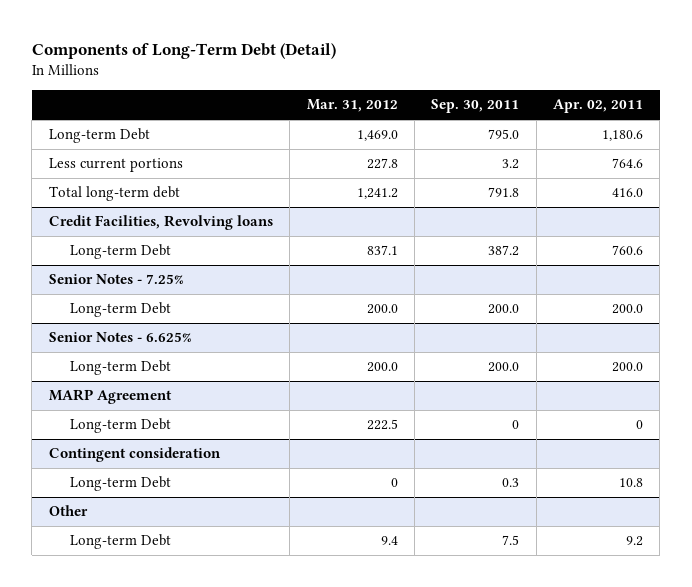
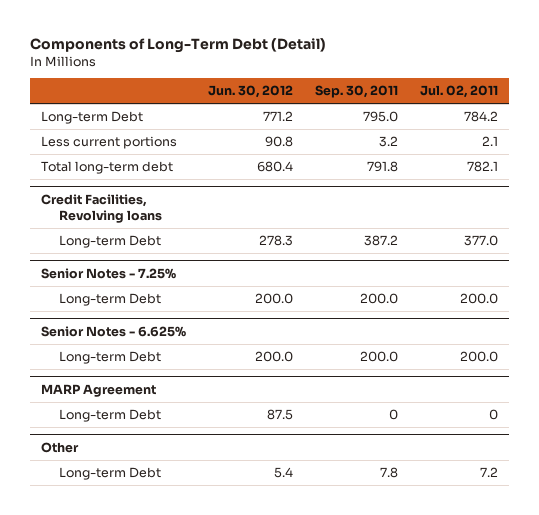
- | Mar. 31, 2012 | Sep. 30, 2011 | Apr. 02, 2011
+ | Jun. 30, 2012 | Sep. 30, 2011 | Jul. 02, 2011
- Contingent consideration
- Long-term Debt | 0 | 0.3 | 10.8
@ Other
- Long-term Debt | 9.4 | 7.5 | 9.2
+ Long-term Debt | 5.4 | 7.8 | 7.2

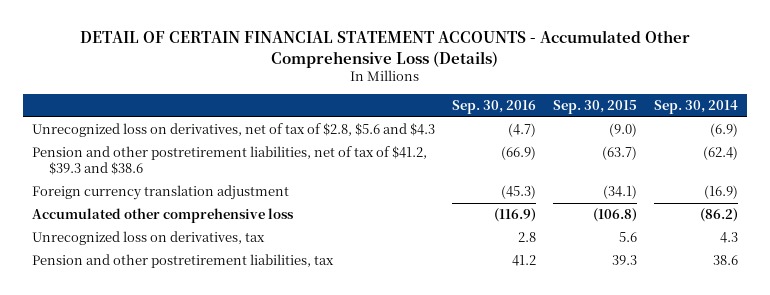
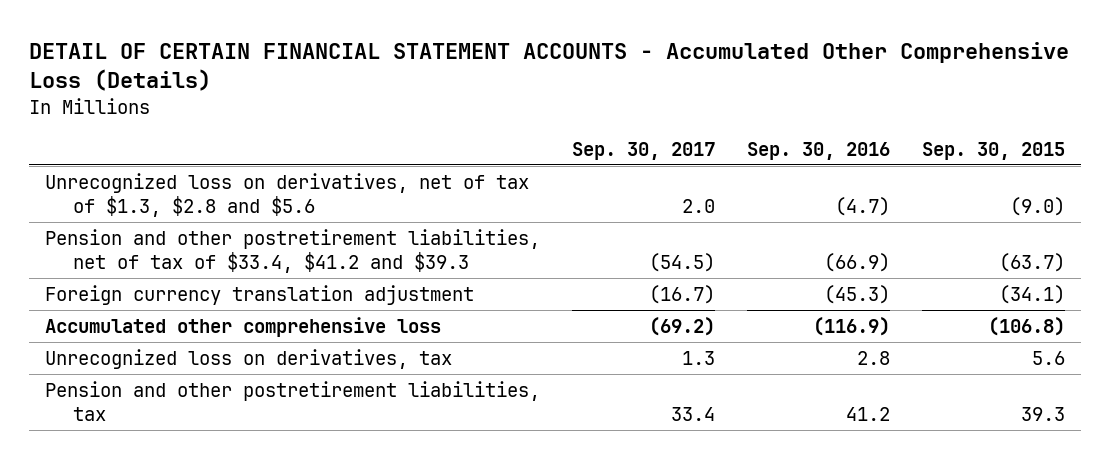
- | Sep. 30, 2016 | Sep. 30, 2015 | Sep. 30, 2014
+ | Sep. 30, 2017 | Sep. 30, 2016 | Sep. 30, 2015
- Unrecognized loss on derivatives, net of tax of $2.8, $5.6 and $4.3 | (4.7) | (9.0) | (6.9)
- Pension and other postretirement liabilities, net of tax of $41.2, $39.3 and $38.6 | (66.9) | (63.7) | (62.4)
+ Unrecognized loss on derivatives, net of tax of $1.3, $2.8 and $5.6 | 2.0 | (4.7) | (9.0)
+ Pension and other postretirement liabilities, net of tax of $33.4, $41.2 and $39.3 | (54.5) | (66.9) | (63.7)

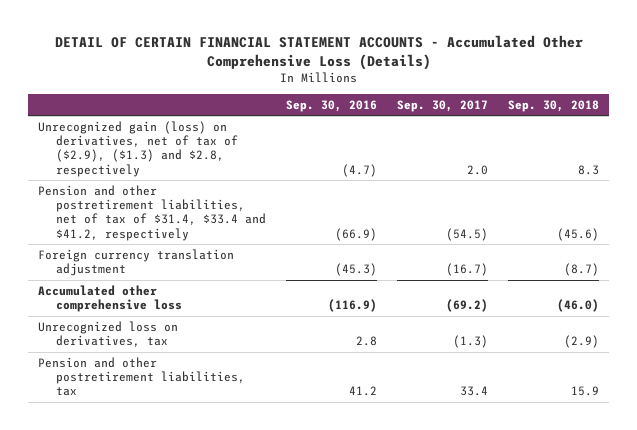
- | Sep. 30, 2017 | Sep. 30, 2016 | Sep. 30, 2015
+ | Sep. 30, 2016 | Sep. 30, 2017 | Sep. 30, 2018
- Unrecognized loss on derivatives, net of tax of $1.3, $2.8 and $5.6 | 2.0 | (4.7) | (9.0)
- Pension and other postretirement liabilities, net of tax of $33.4, $41.2 and $39.3 | (54.5) | (66.9) | (63.7)
+ Unrecognized gain (loss) on derivatives, net of tax of ($2.9), ($1.3) and $2.8, respectively | (4.7) | 2.0 | 8.3
+ Pension and other postretirement liabilities, net of tax of $31.4, $33.4 and $41.2, respectively | (66.9) | (54.5) | (45.6)
- Unrecognized loss on derivatives, tax | 1.3 | 2.8 | 5.6
+ Unrecognized loss on derivatives, tax | 2.8 | (1.3) | (2.9)

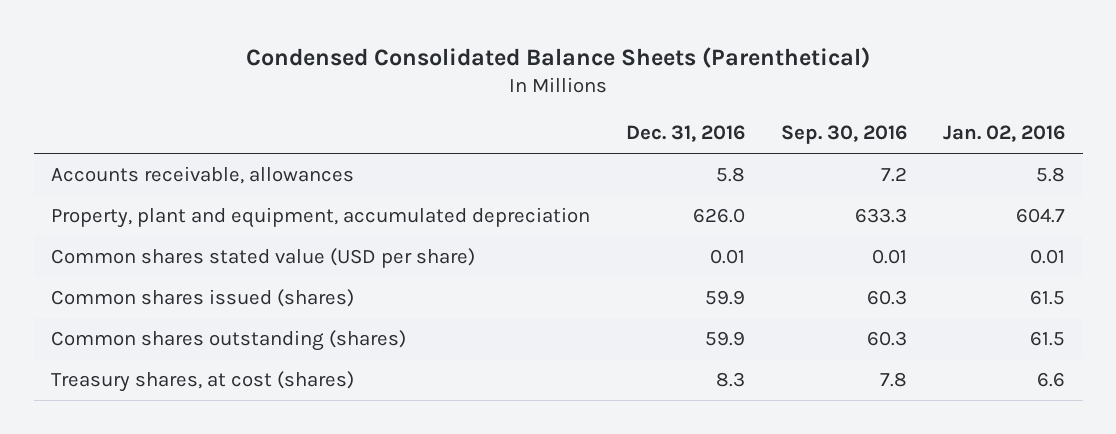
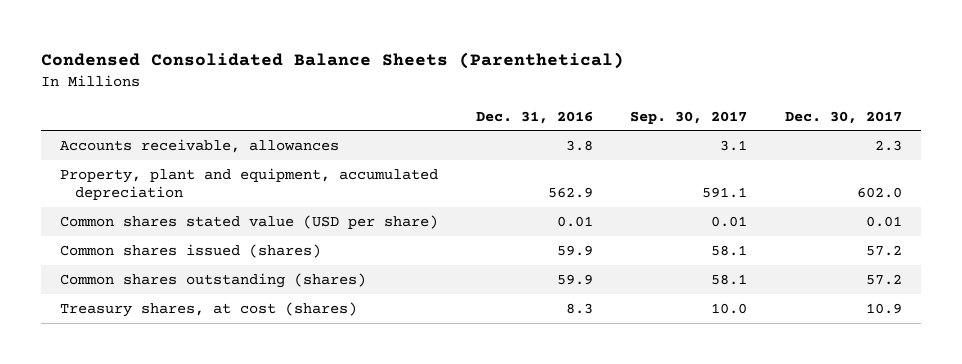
- | Dec. 31, 2016 | Sep. 30, 2016 | Jan. 02, 2016
+ | Dec. 31, 2016 | Sep. 30, 2017 | Dec. 30, 2017
- Accounts receivable, allowances | 5.8 | 7.2 | 5.8
- Property, plant and equipment, accumulated depreciation | 626.0 | 633.3 | 604.7
+ Accounts receivable, allowances | 3.8 | 3.1 | 2.3
+ Property, plant and equipment, accumulated depreciation | 562.9 | 591.1 | 602.0

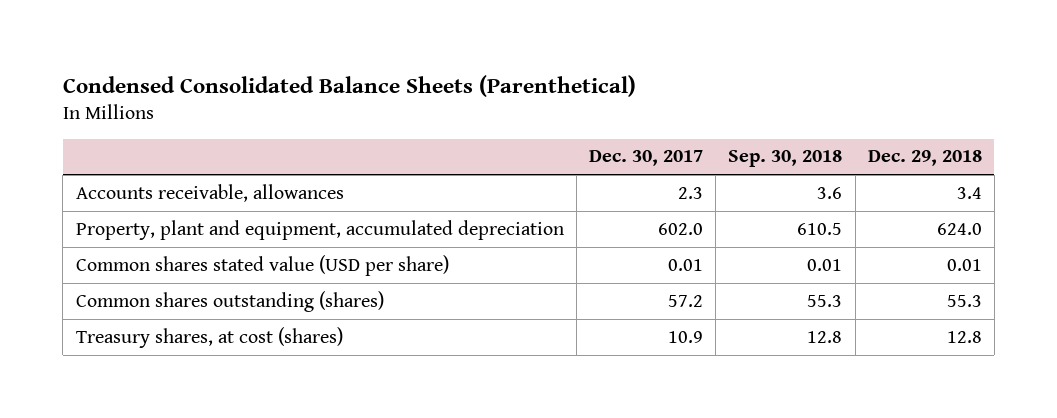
- | Dec. 31, 2016 | Sep. 30, 2017 | Dec. 30, 2017
+ | Dec. 30, 2017 | Sep. 30, 2018 | Dec. 29, 2018
- Common shares issued (shares) | 59.9 | 58.1 | 57.2

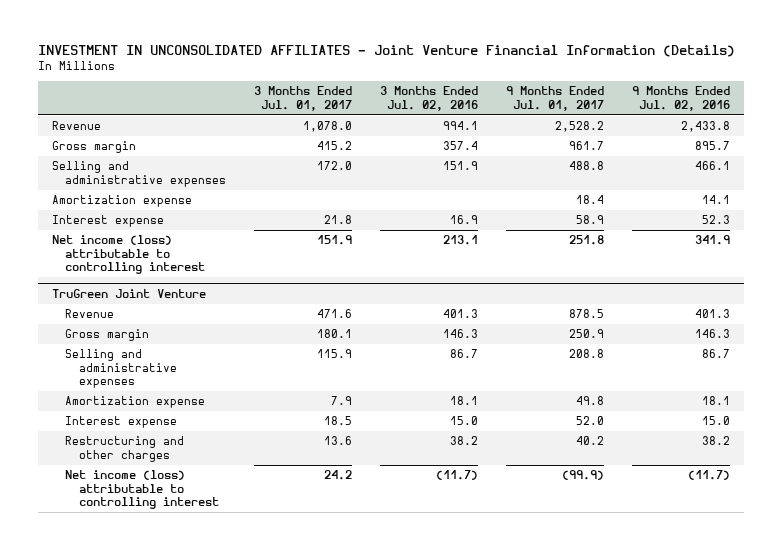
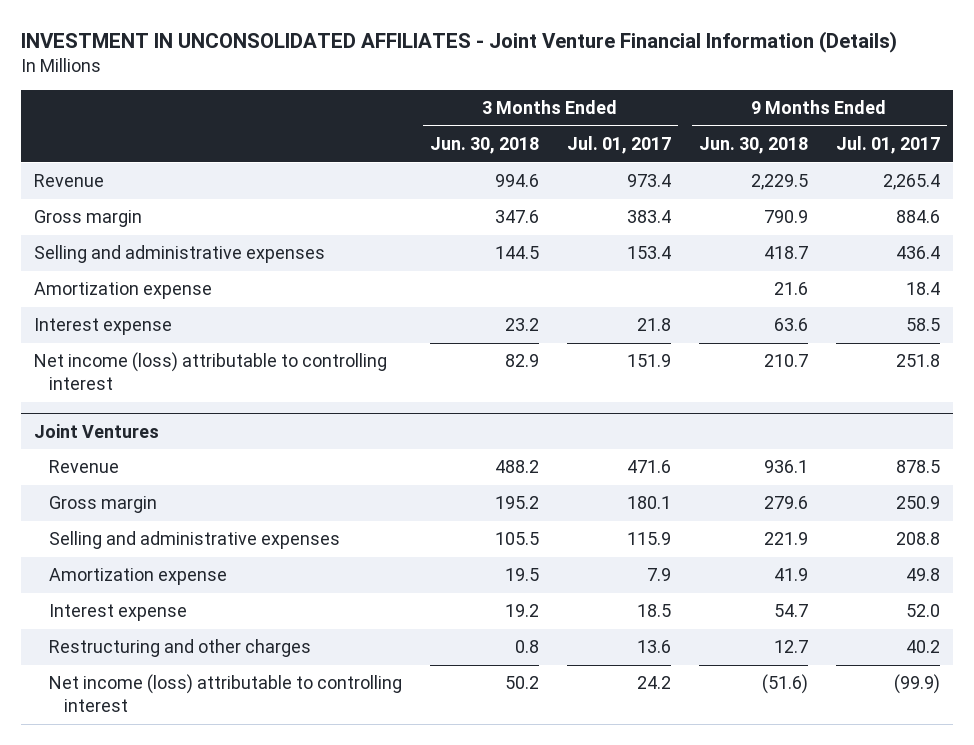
- | 3 Months Ended Jul. 01, 2017 | 3 Months Ended Jul. 02, 2016 | 9 Months Ended Jul. 01, 2017 | 9 Months Ended Jul. 02, 2016
+ | 3 Months Ended Jun. 30, 2018 | 3 Months Ended Jul. 01, 2017 | 9 Months Ended Jun. 30, 2018 | 9 Months Ended Jul. 01, 2017
- Revenue | 1,078.0 | 994.1 | 2,528.2 | 2,433.8
- Gross margin | 415.2 | 357.4 | 961.7 | 895.7
- Selling and administrative expenses | 172.0 | 151.9 | 488.8 | 466.1
+ Revenue | 994.6 | 973.4 | 2,229.5 | 2,265.4
+ Gross margin | 347.6 | 383.4 | 790.9 | 884.6
+ Selling and administrative expenses | 144.5 | 153.4 | 418.7 | 436.4
- Interest expense | 21.8 | 16.9 | 58.9 | 52.3
+ Interest expense | 23.2 | 21.8 | 63.6 | 58.5
- TruGreen Joint Venture
+ Joint Ventures

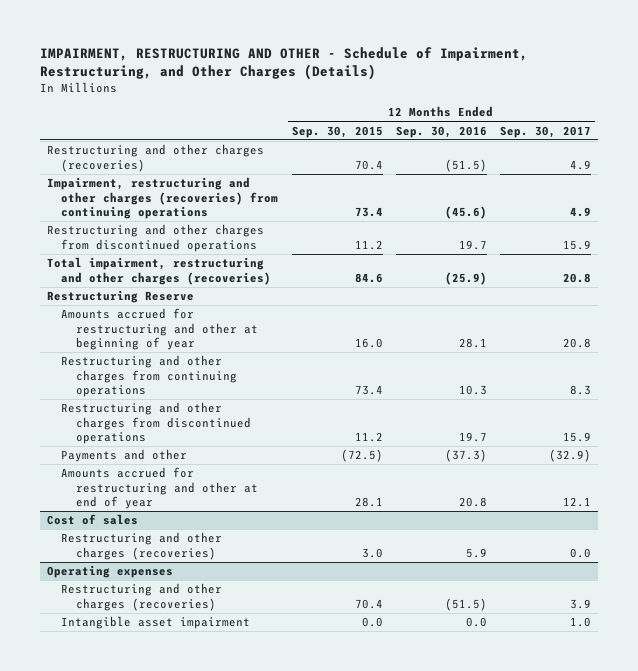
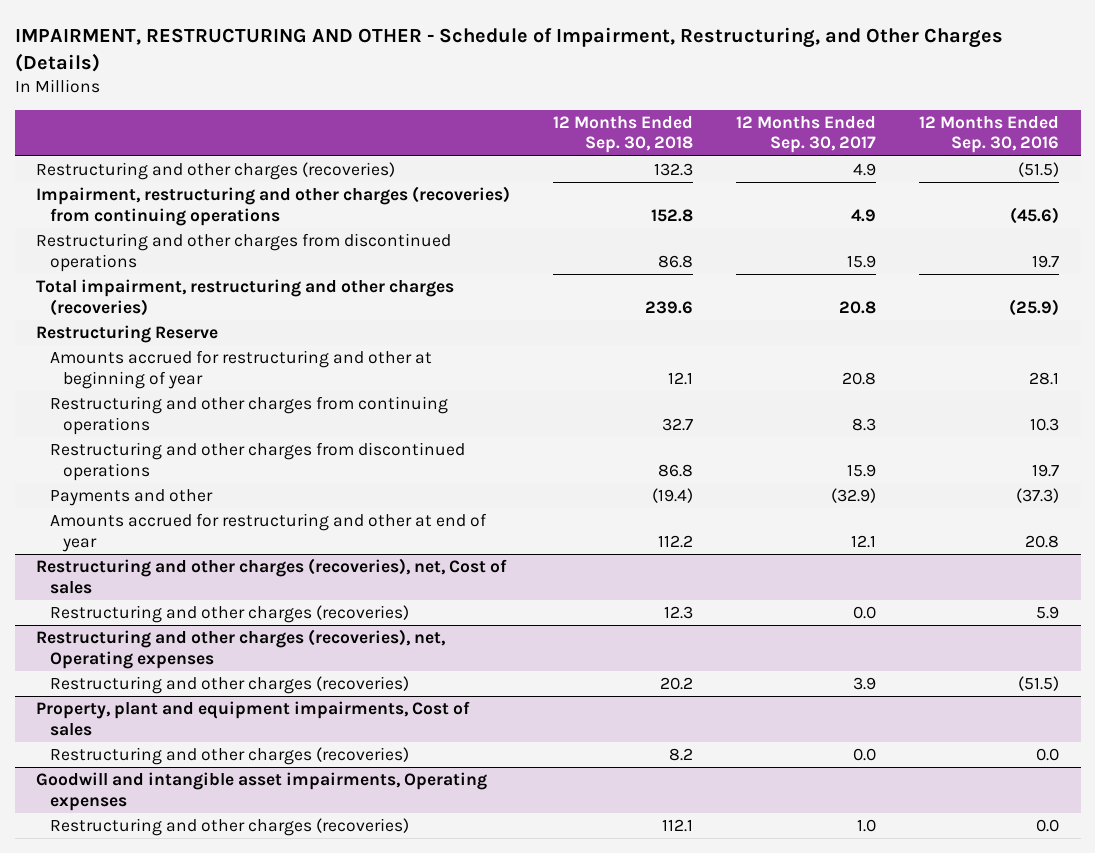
- | 12 Months Ended Sep. 30, 2015 | 12 Months Ended Sep. 30, 2016 | 12 Months Ended Sep. 30, 2017
+ | 12 Months Ended Sep. 30, 2018 | 12 Months Ended Sep. 30, 2017 | 12 Months Ended Sep. 30, 2016
- Cost of sales
+ Restructuring and other charges (recoveries), net, Cost of sales
- Operating expenses
+ Restructuring and other charges (recoveries), net, Operating expenses
- Intangible asset impairment | 0.0 | 0.0 | 1.0
+ Property, plant and equipment impairments, Cost of sales
+ Restructuring and other charges (recoveries) | 8.2 | 0.0 | 0.0
+ Goodwill and intangible asset impairments, Operating expenses
+ Restructuring and other charges (recoveries) | 112.1 | 1.0 | 0.0

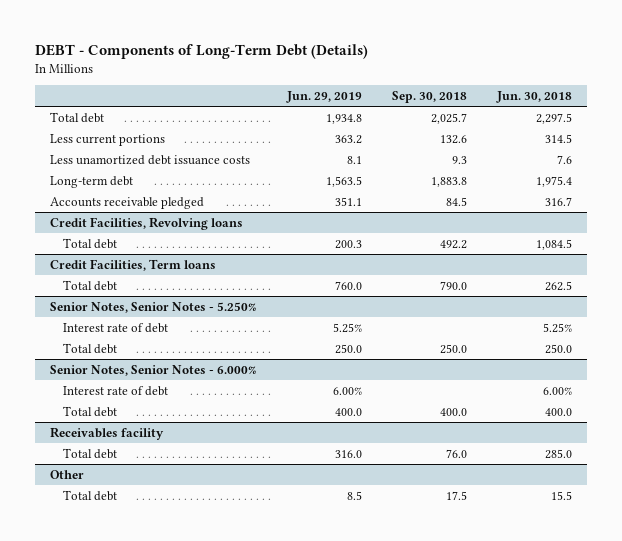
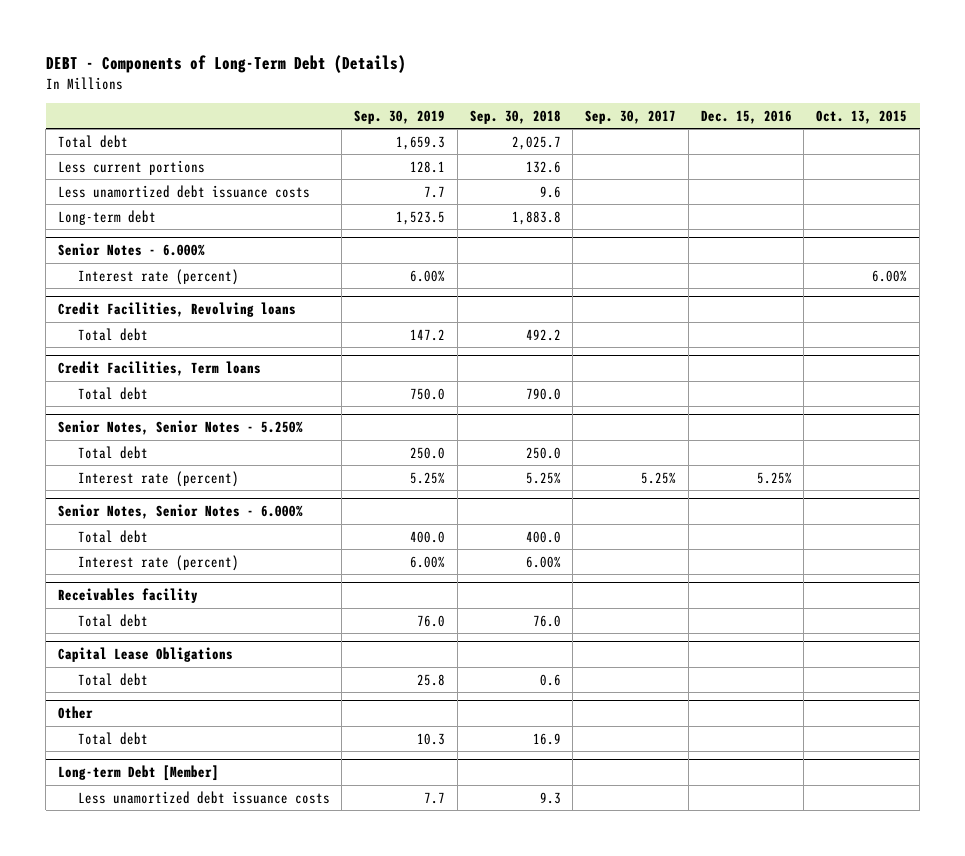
- | Jun. 29, 2019 | Sep. 30, 2018 | Jun. 30, 2018
+ | Sep. 30, 2019 | Sep. 30, 2018 | Sep. 30, 2017 | Dec. 15, 2016 | Oct. 13, 2015
- Less unamortized debt issuance costs | 8.1 | 9.3 | 7.6
+ Less unamortized debt issuance costs | 7.7 | 9.6 | | |
- Accounts receivable pledged | 351.1 | 84.5 | 316.7
+ Senior Notes - 6.000%
+ Interest rate (percent) | 6.00% | | | | 6.00%
@ Senior Notes, Senior Notes - 5.250%
- Interest rate of debt | 5.25% | | 5.25%
+ Interest rate (percent) | 5.25% | 5.25% | 5.25% | 5.25% |
@ Senior Notes, Senior Notes - 6.000%
- Interest rate of debt | 6.00% | | 6.00%
+ Interest rate (percent) | 6.00% | 6.00% | | |
+ Capital Lease Obligations
+ Total debt | 25.8 | 0.6 | | |
@ Other
- Total debt | 8.5 | 17.5 | 15.5
+ Total debt | 10.3 | 16.9 | | |
+ Long-term Debt [Member]
+ Less unamortized debt issuance costs | 7.7 | 9.3 | | |

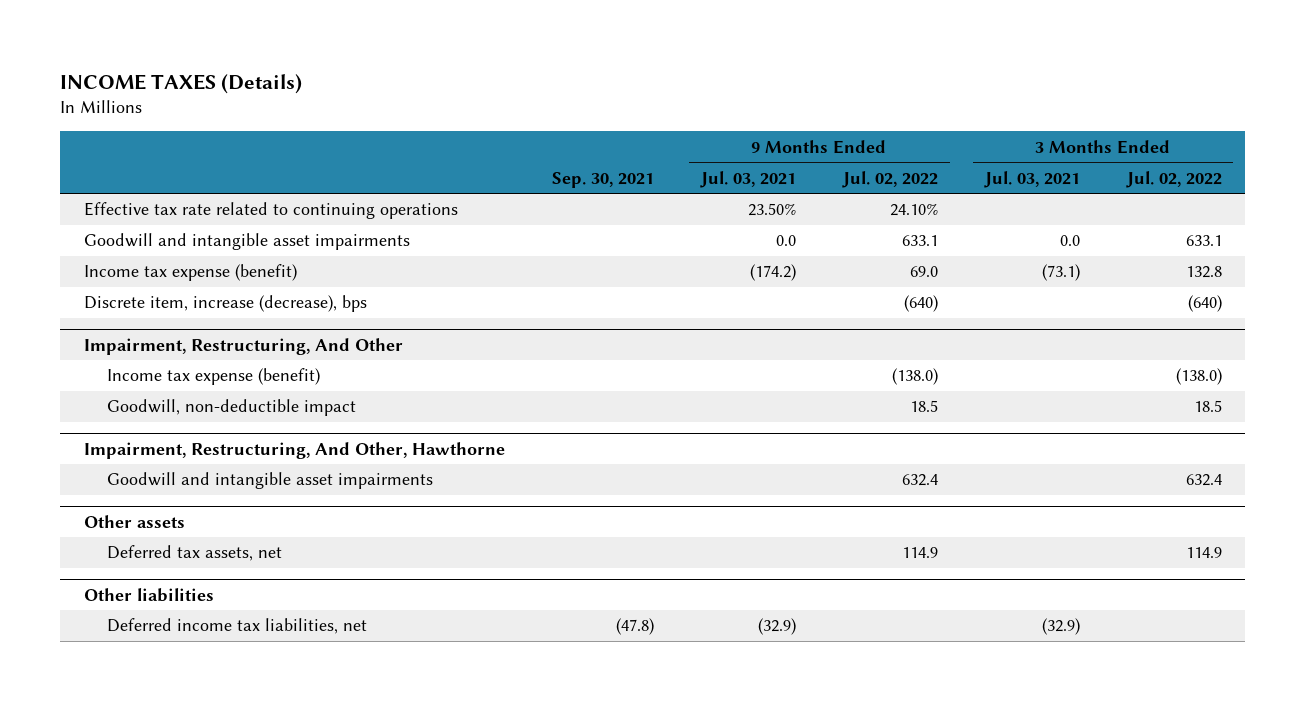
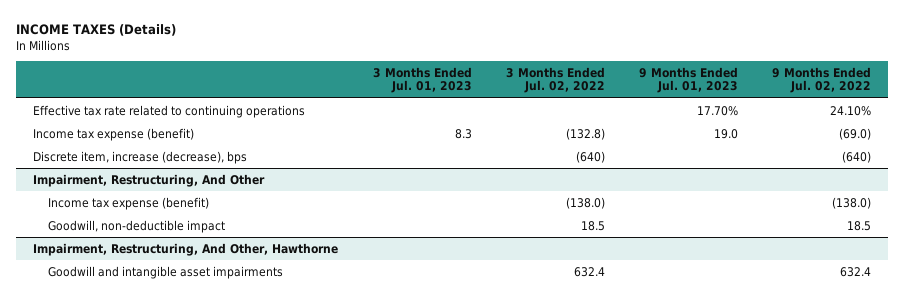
- | Sep. 30, 2021 | 9 Months Ended Jul. 03, 2021 | 9 Months Ended Jul. 02, 2022 | 3 Months Ended Jul. 03, 2021 | 3 Months Ended Jul. 02, 2022
+ | 3 Months Ended Jul. 01, 2023 | 3 Months Ended Jul. 02, 2022 | 9 Months Ended Jul. 01, 2023 | 9 Months Ended Jul. 02, 2022
- Goodwill and intangible asset impairments | | 0.0 | 633.1 | 0.0 | 633.1
- Income tax expense (benefit) | | (174.2) | 69.0 | (73.1) | 132.8
+ Income tax expense (benefit) | 8.3 | (132.8) | 19.0 | (69.0)
- Other assets
- Deferred tax assets, net | | | 114.9 | | 114.9
- Other liabilities
- Deferred income tax liabilities, net | (47.8) | (32.9) | | (32.9) |

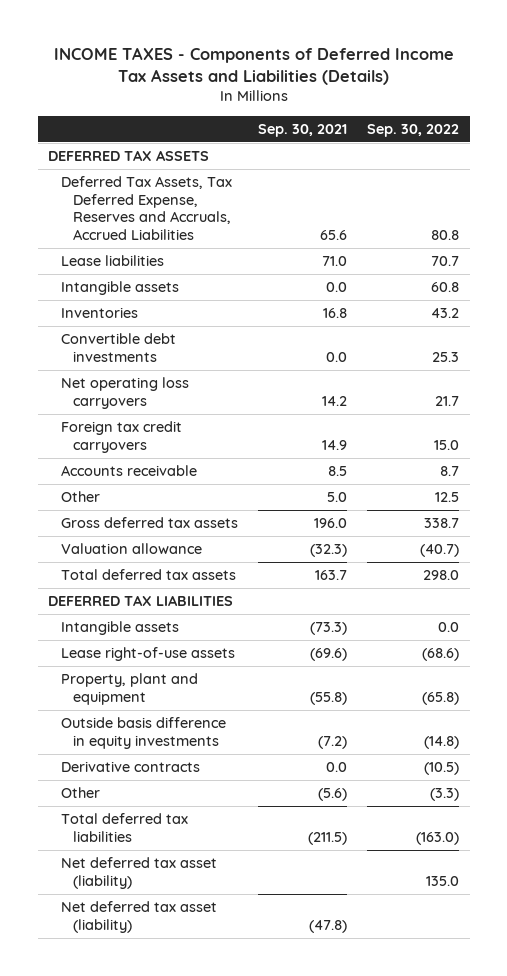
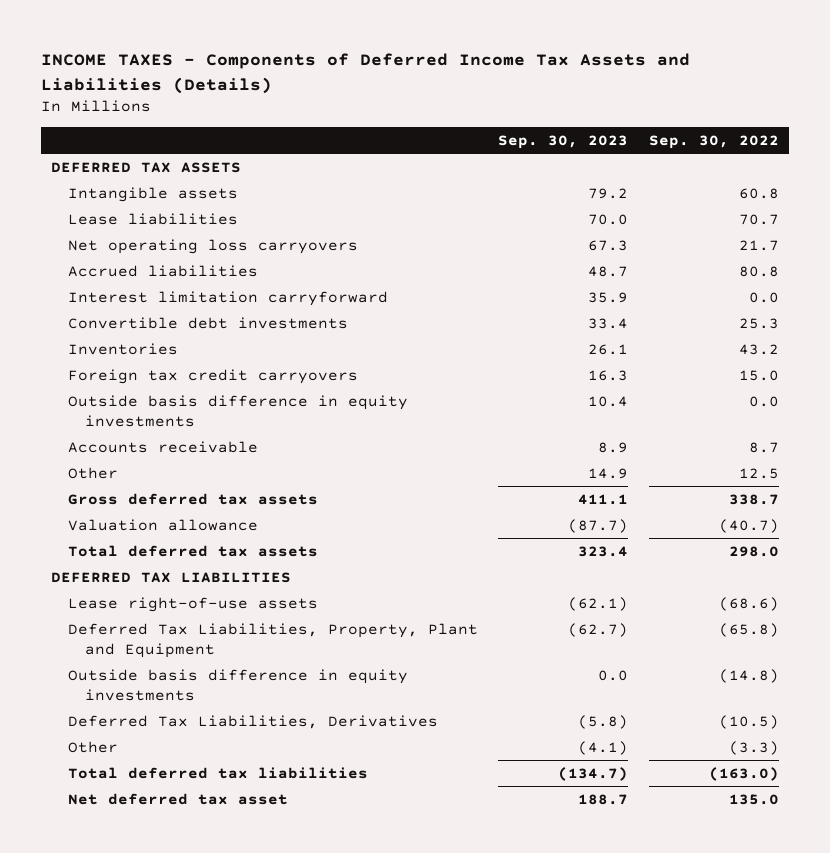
- | Sep. 30, 2021 | Sep. 30, 2022
+ | Sep. 30, 2023 | Sep. 30, 2022
- Deferred Tax Assets, Tax Deferred Expense, Reserves and Accruals, Accrued Liabilities | 65.6 | 80.8
moved down: Lease liabilities | 70.0 | 70.7
+ Accrued liabilities | 48.7 | 80.8
+ Interest limitation carryforward | 35.9 | 0.0
moved down: Convertible debt investments | 33.4 | 25.3
moved down: Inventories | 26.1 | 43.2
+ Outside basis difference in equity investments | 10.4 | 0.0
- Intangible assets | (73.3) | 0.0
- Property, plant and equipment | (55.8) | (65.8)
+ Deferred Tax Liabilities, Property, Plant and Equipment | (62.7) | (65.8)
- Derivative contracts | 0.0 | (10.5)
+ Deferred Tax Liabilities, Derivatives | (5.8) | (10.5)
- Net deferred tax asset (liability) | | 135.0
- Net deferred tax asset (liability) | (47.8) |
+ Net deferred tax asset | 188.7 | 135.0

